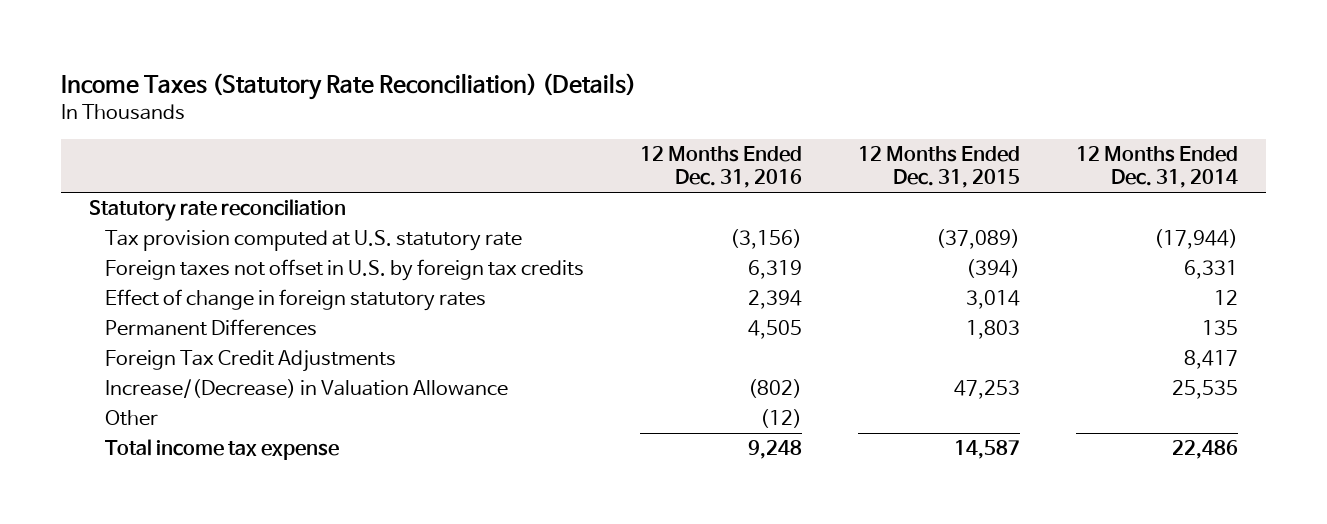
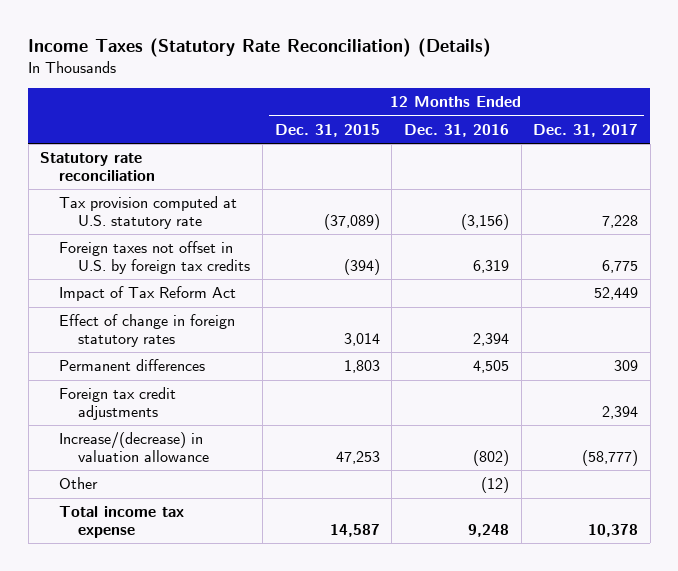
- | 12 Months Ended Dec. 31, 2016 | 12 Months Ended Dec. 31, 2015 | 12 Months Ended Dec. 31, 2014
+ | 12 Months Ended Dec. 31, 2015 | 12 Months Ended Dec. 31, 2016 | 12 Months Ended Dec. 31, 2017
+ Impact of Tax Reform Act | | | 52,449
- Permanent Differences | 4,505 | 1,803 | 135
- Foreign Tax Credit Adjustments | | | 8,417
- Increase/(Decrease) in Valuation Allowance | (802) | 47,253 | 25,535
+ Permanent differences | 1,803 | 4,505 | 309
+ Foreign tax credit adjustments | | | 2,394
+ Increase/(decrease) in valuation allowance | 47,253 | (802) | (58,777)

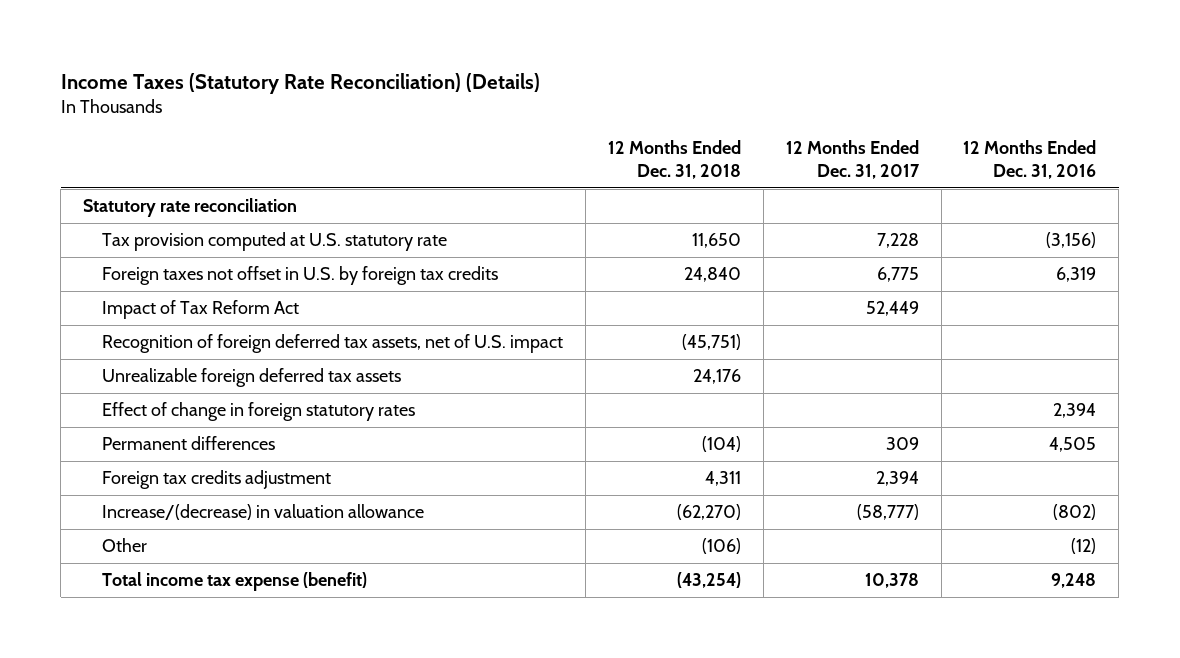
- | 12 Months Ended Dec. 31, 2015 | 12 Months Ended Dec. 31, 2016 | 12 Months Ended Dec. 31, 2017
+ | 12 Months Ended Dec. 31, 2018 | 12 Months Ended Dec. 31, 2017 | 12 Months Ended Dec. 31, 2016
+ Recognition of foreign deferred tax assets, net of U.S. impact | (45,751) | |
+ Unrealizable foreign deferred tax assets | 24,176 | |
- Foreign tax credit adjustments | | | 2,394
+ Foreign tax credits adjustment | 4,311 | 2,394 |
- Total income tax expense | 14,587 | 9,248 | 10,378
+ Total income tax expense (benefit) | (43,254) | 10,378 | 9,248

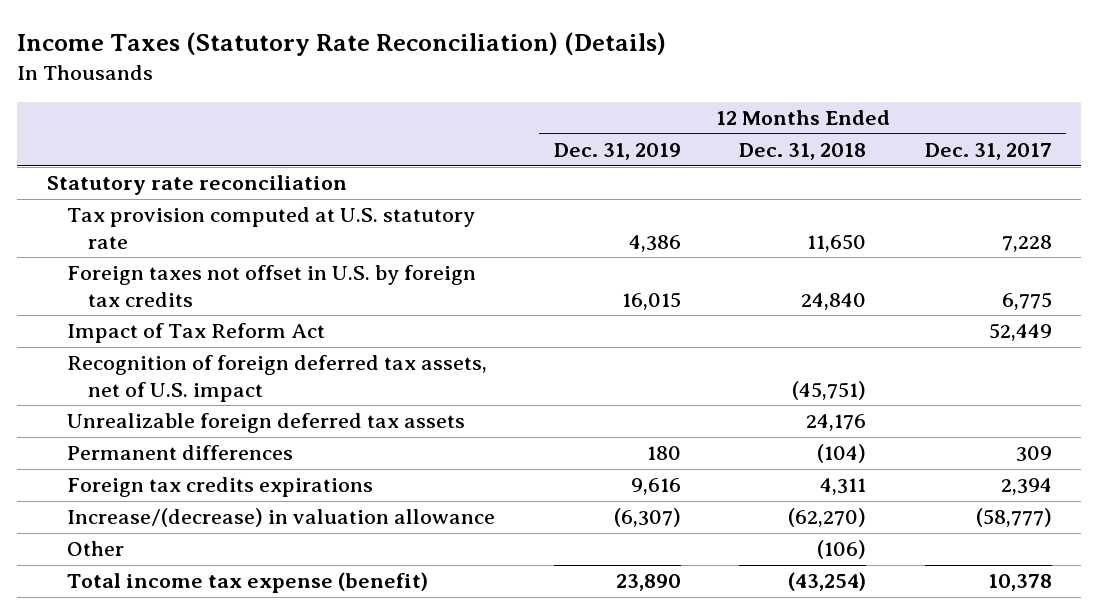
- | 12 Months Ended Dec. 31, 2018 | 12 Months Ended Dec. 31, 2017 | 12 Months Ended Dec. 31, 2016
+ | 12 Months Ended Dec. 31, 2019 | 12 Months Ended Dec. 31, 2018 | 12 Months Ended Dec. 31, 2017
- Effect of change in foreign statutory rates | | | 2,394
- Foreign tax credits adjustment | 4,311 | 2,394 |
+ Foreign tax credits expirations | 9,616 | 4,311 | 2,394

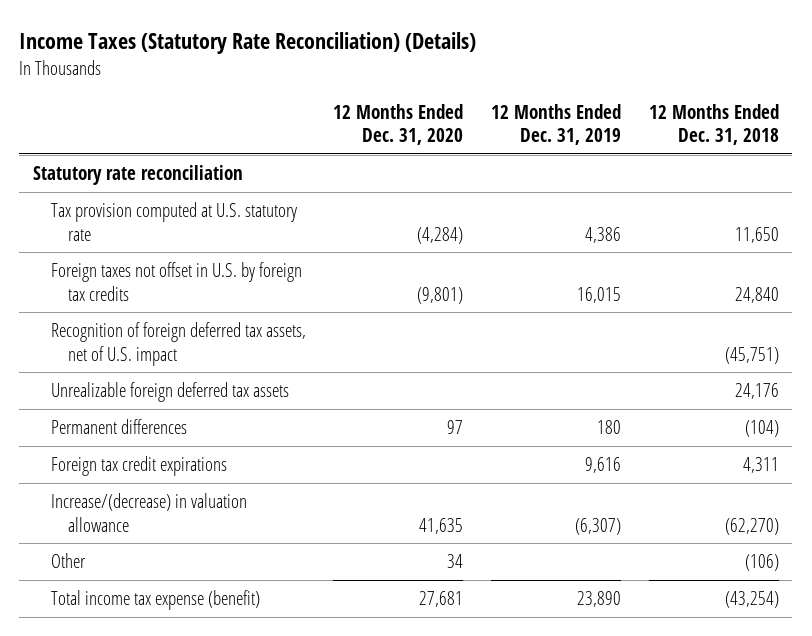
- | 12 Months Ended Dec. 31, 2019 | 12 Months Ended Dec. 31, 2018 | 12 Months Ended Dec. 31, 2017
+ | 12 Months Ended Dec. 31, 2020 | 12 Months Ended Dec. 31, 2019 | 12 Months Ended Dec. 31, 2018
- Impact of Tax Reform Act | | | 52,449
- Foreign tax credits expirations | 9,616 | 4,311 | 2,394
+ Foreign tax credit expirations | | 9,616 | 4,311

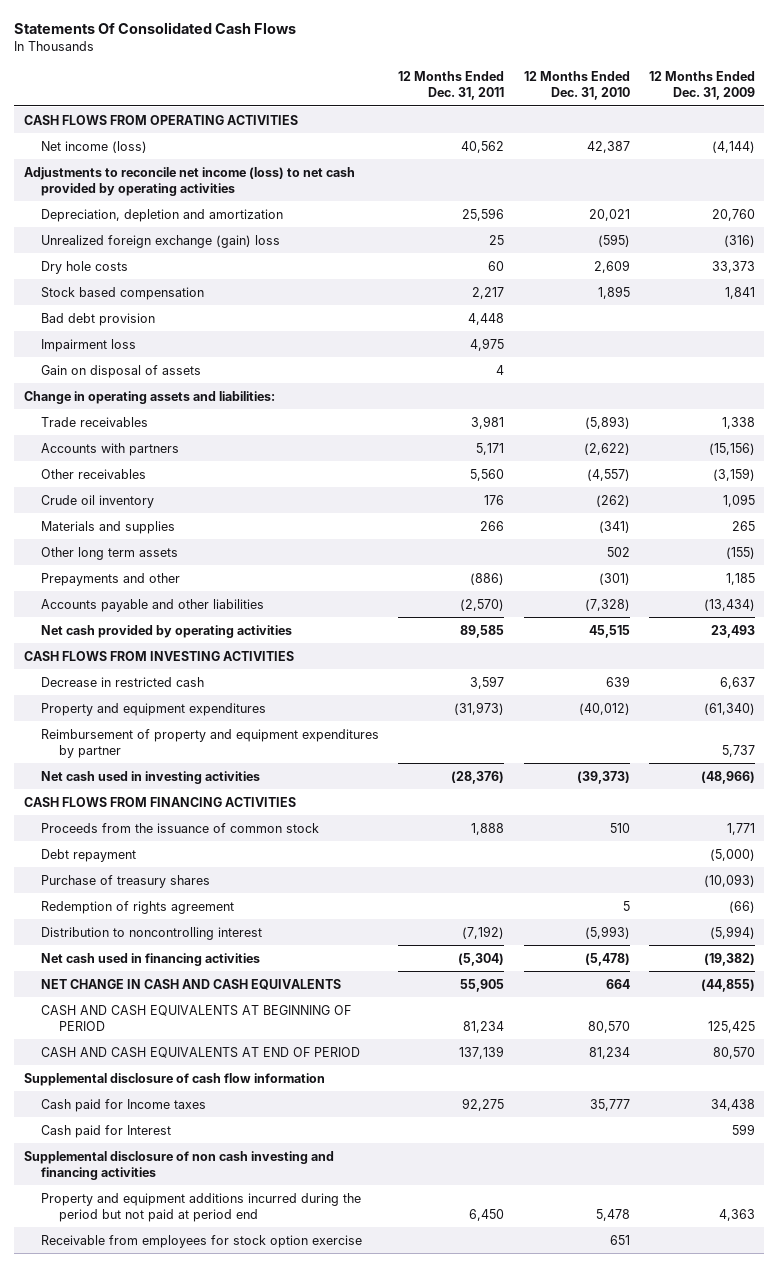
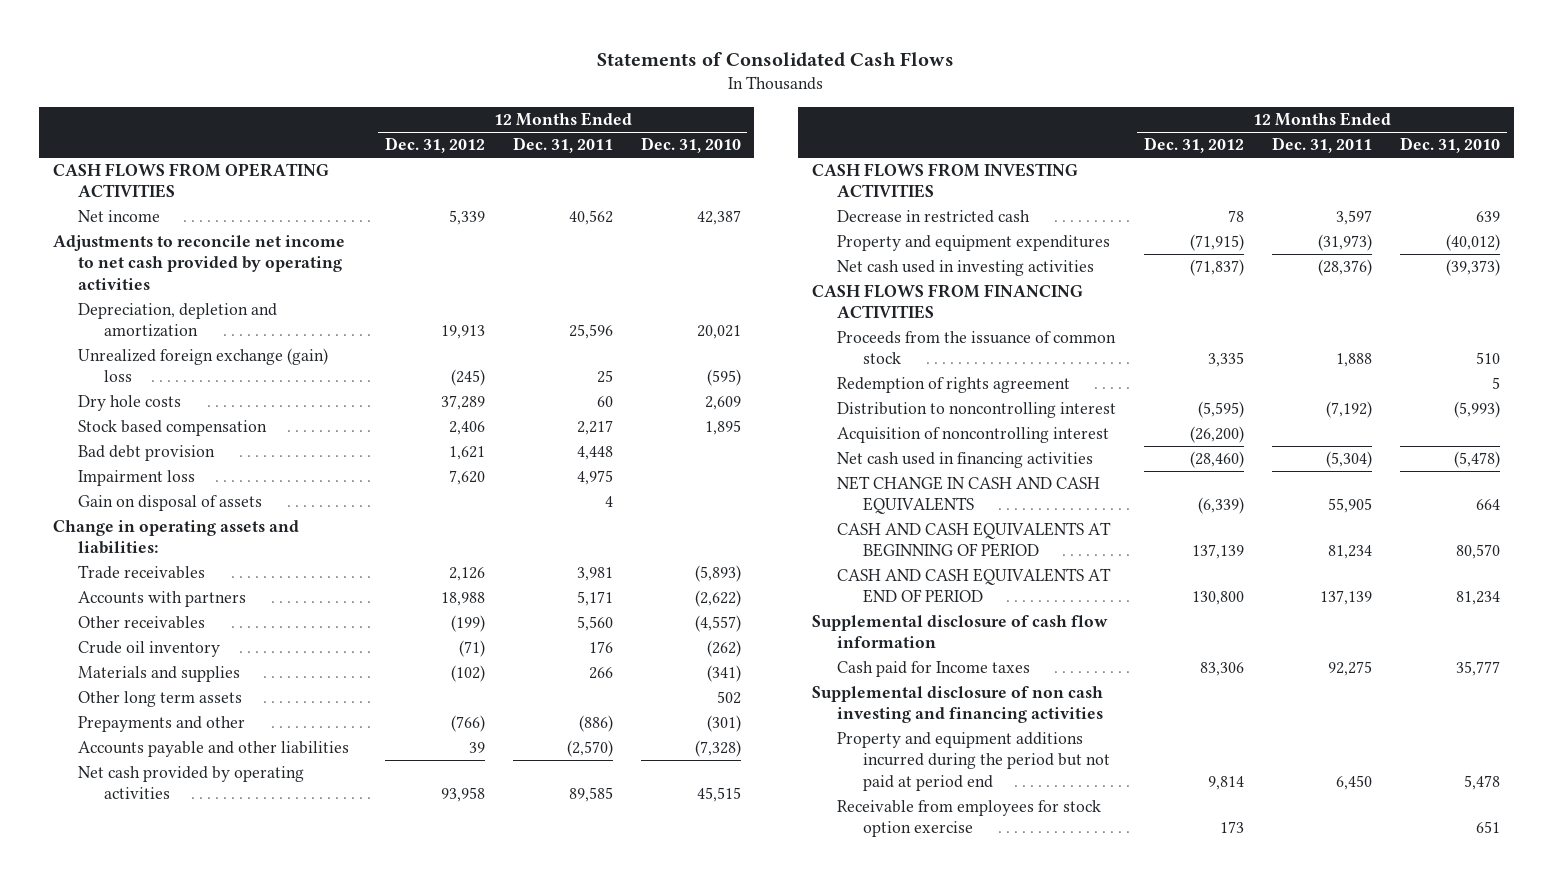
- Statements Of Consolidated Cash Flows
+ Statements of Consolidated Cash Flows
- | 12 Months Ended Dec. 31, 2011 | 12 Months Ended Dec. 31, 2010 | 12 Months Ended Dec. 31, 2009
+ | 12 Months Ended Dec. 31, 2012 | 12 Months Ended Dec. 31, 2011 | 12 Months Ended Dec. 31, 2010
- Net income (loss) | 40,562 | 42,387 | (4,144)
- Adjustments to reconcile net income (loss) to net cash provided by operating activities
+ Net income | 5,339 | 40,562 | 42,387
+ Adjustments to reconcile net income to net cash provided by operating activities
- Reimbursement of property and equipment expenditures by partner | | | 5,737
- Debt repayment | | | (5,000)
- Purchase of treasury shares | | | (10,093)
+ Acquisition of noncontrolling interest | (26,200) | |
- Cash paid for Interest | | | 599

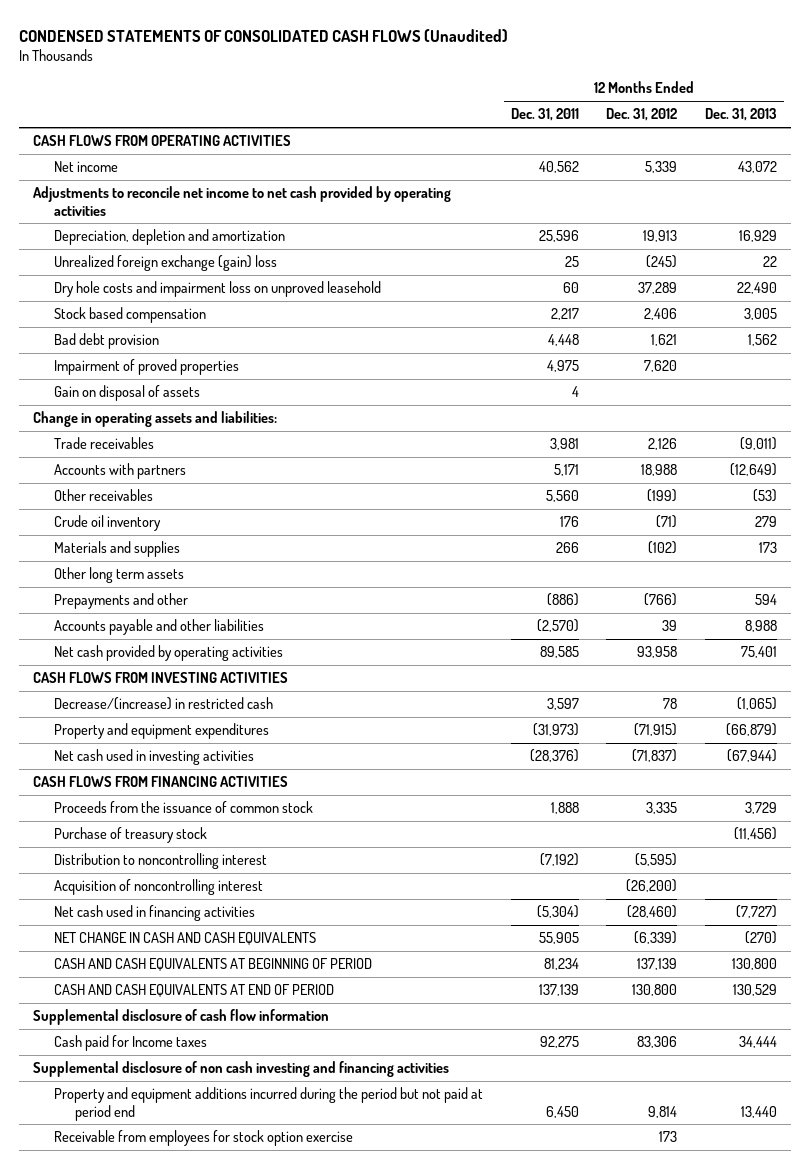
- Statements of Consolidated Cash Flows
+ CONDENSED STATEMENTS OF CONSOLIDATED CASH FLOWS (Unaudited)
- | 12 Months Ended Dec. 31, 2012 | 12 Months Ended Dec. 31, 2011 | 12 Months Ended Dec. 31, 2010
+ | 12 Months Ended Dec. 31, 2011 | 12 Months Ended Dec. 31, 2012 | 12 Months Ended Dec. 31, 2013
- Dry hole costs | 37,289 | 60 | 2,609
+ Dry hole costs and impairment loss on unproved leasehold | 60 | 37,289 | 22,490
- Impairment loss | 7,620 | 4,975 |
+ Impairment of proved properties | 4,975 | 7,620 |
- Decrease in restricted cash | 78 | 3,597 | 639
+ Decrease/(increase) in restricted cash | 3,597 | 78 | (1,065)
- Redemption of rights agreement | | | 5
+ Purchase of treasury stock | | | (11,456)

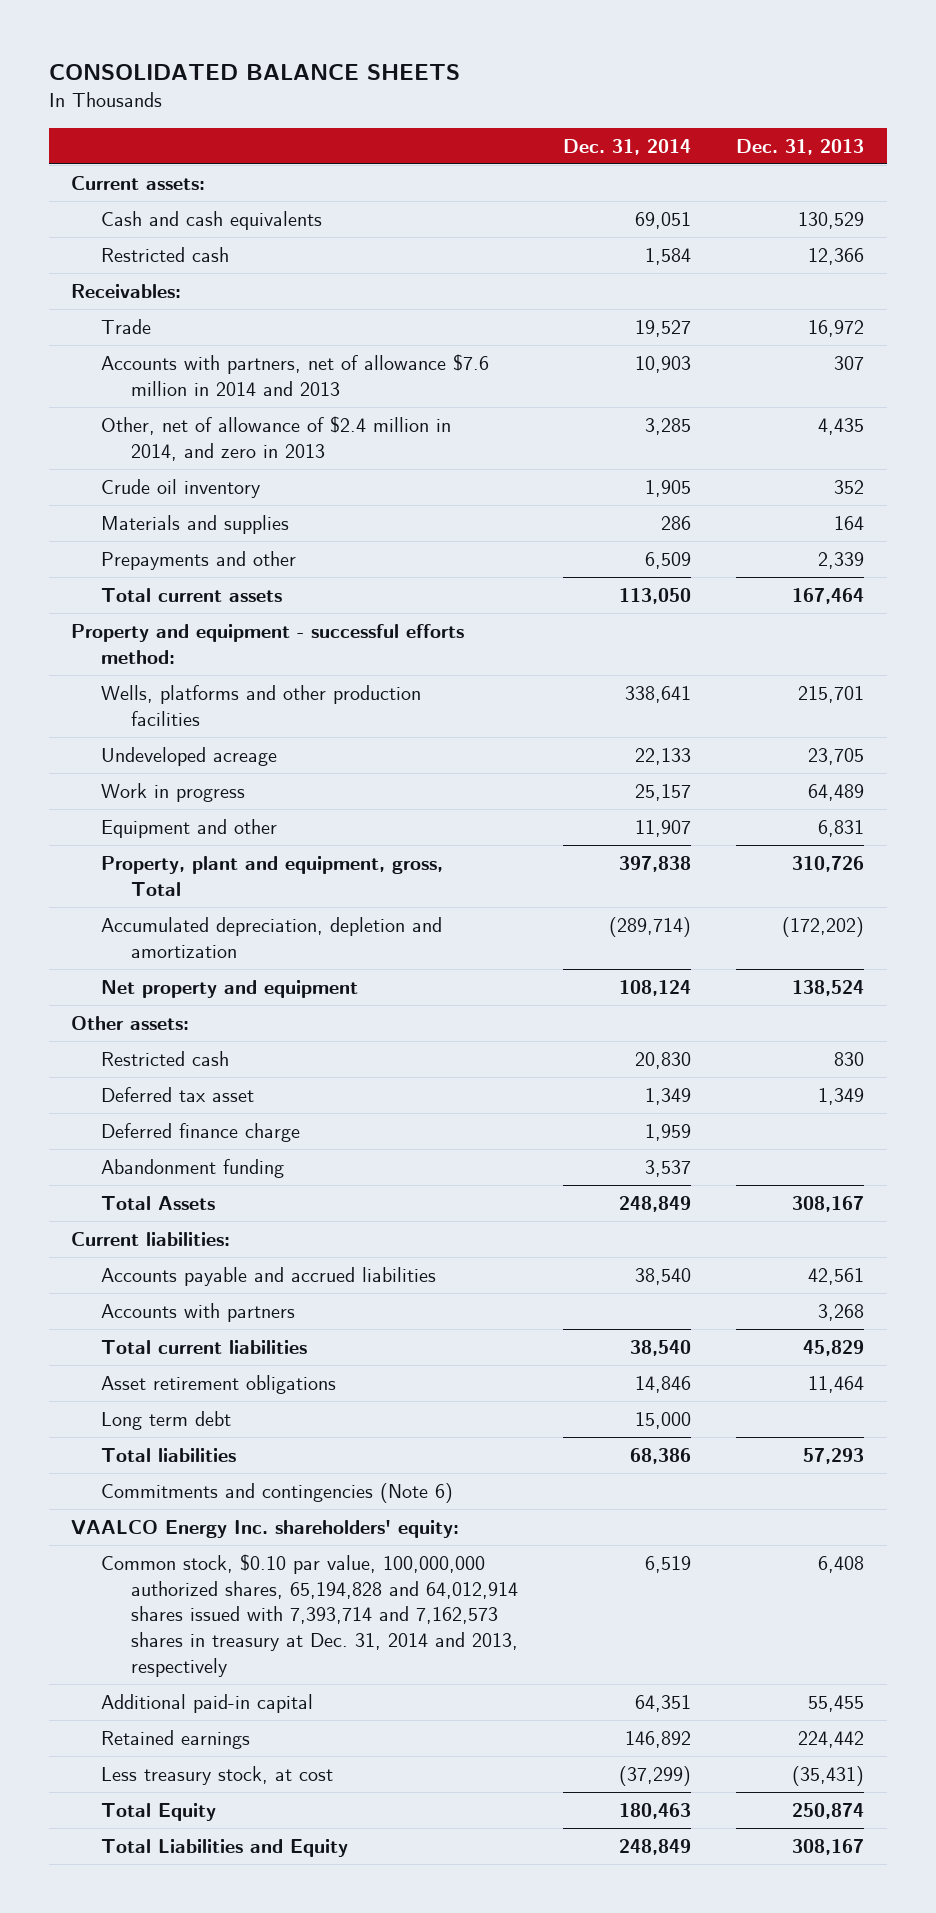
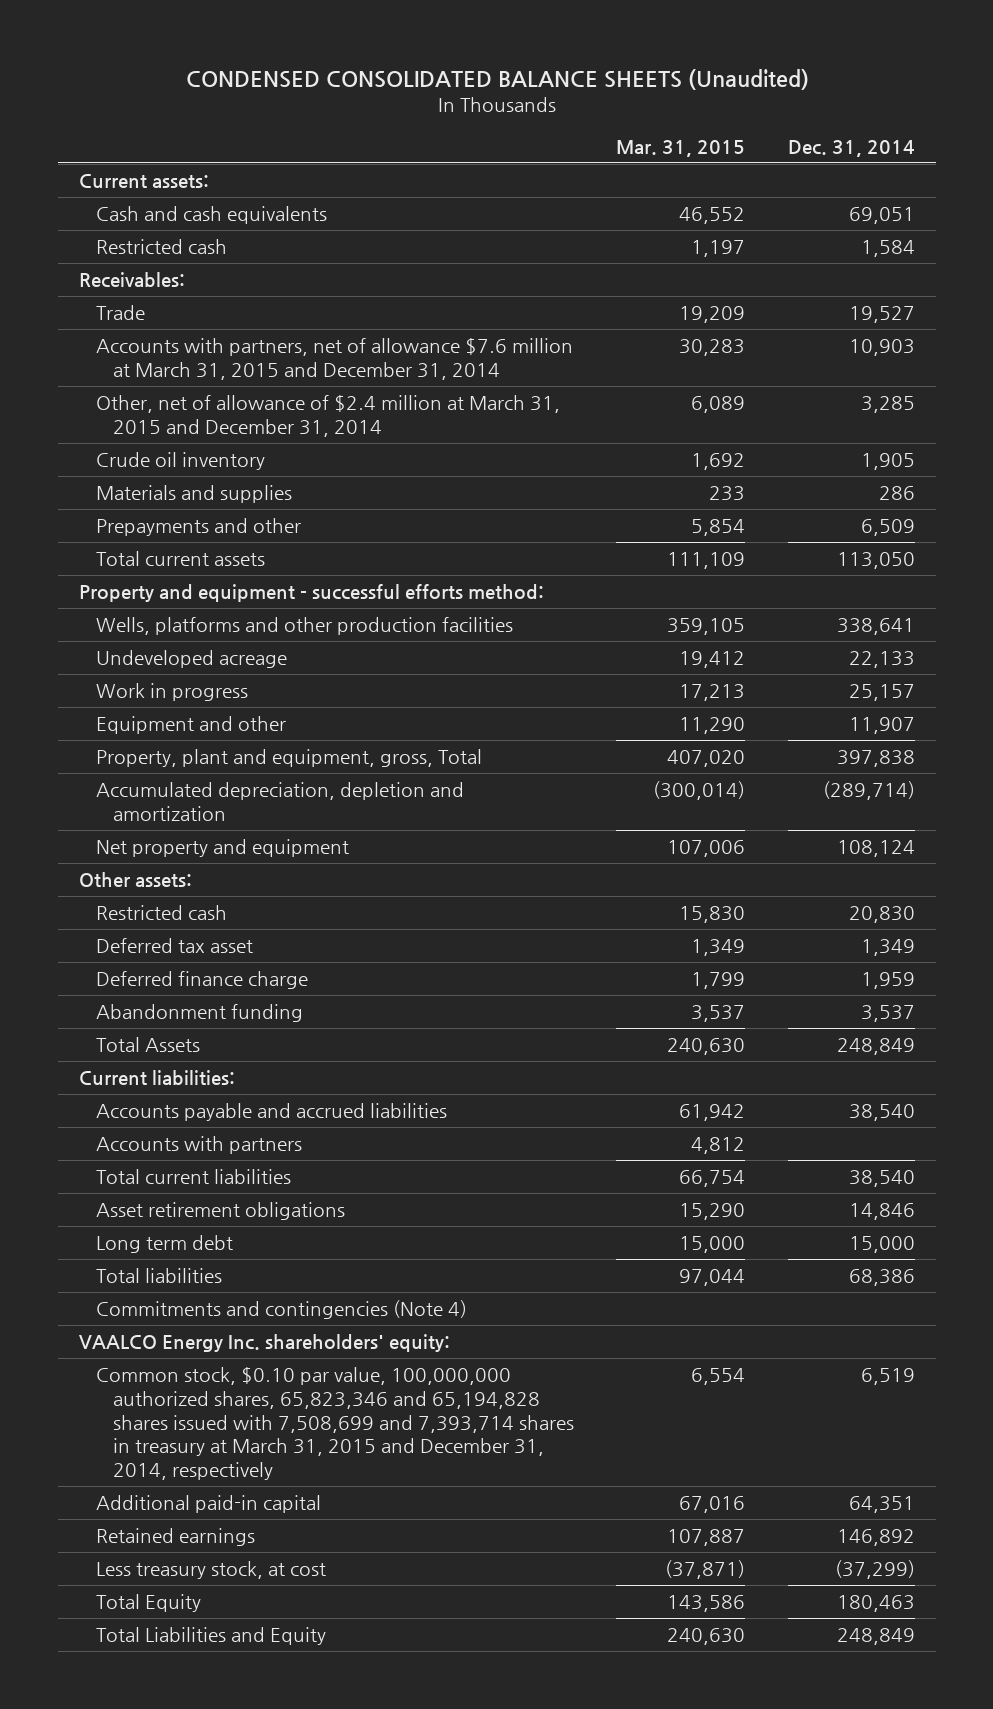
- CONSOLIDATED BALANCE SHEETS
+ CONDENSED CONSOLIDATED BALANCE SHEETS (Unaudited)
- | Dec. 31, 2014 | Dec. 31, 2013
+ | Mar. 31, 2015 | Dec. 31, 2014
- Accounts with partners, net of allowance $7.6 million in 2014 and 2013 | 10,903 | 307
- Other, net of allowance of $2.4 million in 2014, and zero in 2013 | 3,285 | 4,435
+ Accounts with partners, net of allowance $7.6 million at March 31, 2015 and December 31, 2014 | 30,283 | 10,903
+ Other, net of allowance of $2.4 million at March 31, 2015 and December 31, 2014 | 6,089 | 3,285
- Commitments and contingencies (Note 6)
+ Commitments and contingencies (Note 4)
- Common stock, $0.10 par value, 100,000,000 authorized shares, 65,194,828 and 64,012,914 shares issued with 7,393,714 and 7,162,573 shares in treasury at Dec. 31, 2014 and 2013, respectively | 6,519 | 6,408
+ Common stock, $0.10 par value, 100,000,000 authorized shares, 65,823,346 and 65,194,828 shares issued with 7,508,699 and 7,393,714 shares in treasury at March 31, 2015 and December 31, 2014, respectively | 6,554 | 6,519

